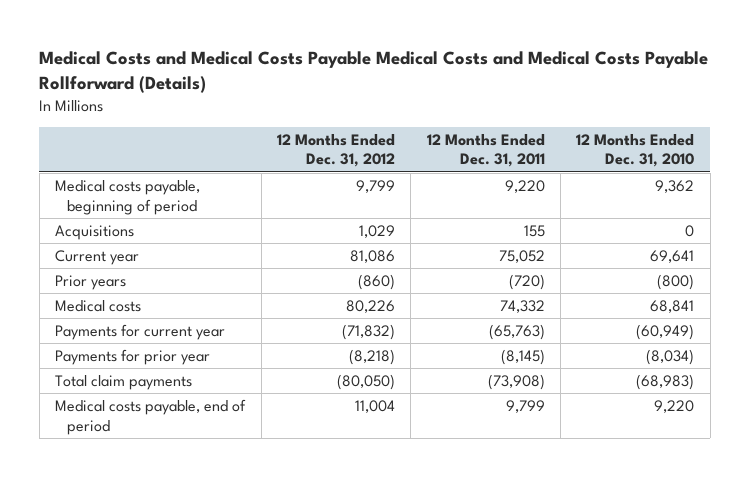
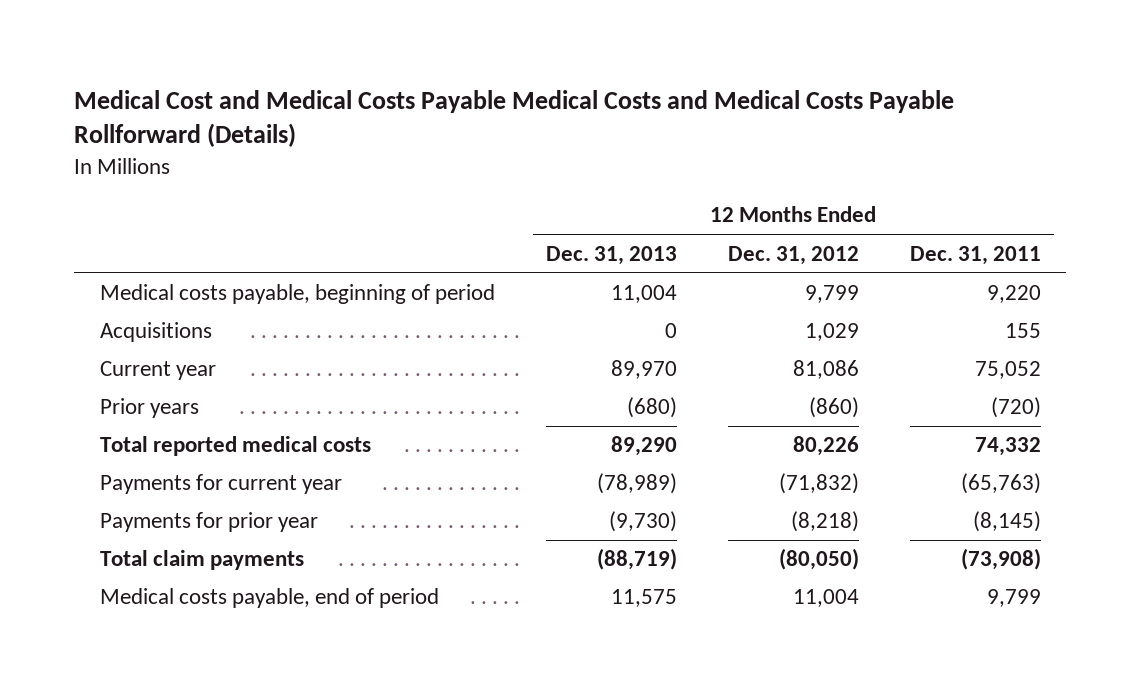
- Medical Costs and Medical Costs Payable Medical Costs and Medical Costs Payable Rollforward (Details)
+ Medical Cost and Medical Costs Payable Medical Costs and Medical Costs Payable Rollforward (Details)
- | 12 Months Ended Dec. 31, 2012 | 12 Months Ended Dec. 31, 2011 | 12 Months Ended Dec. 31, 2010
+ | 12 Months Ended Dec. 31, 2013 | 12 Months Ended Dec. 31, 2012 | 12 Months Ended Dec. 31, 2011
- Medical costs | 80,226 | 74,332 | 68,841
+ Total reported medical costs | 89,290 | 80,226 | 74,332

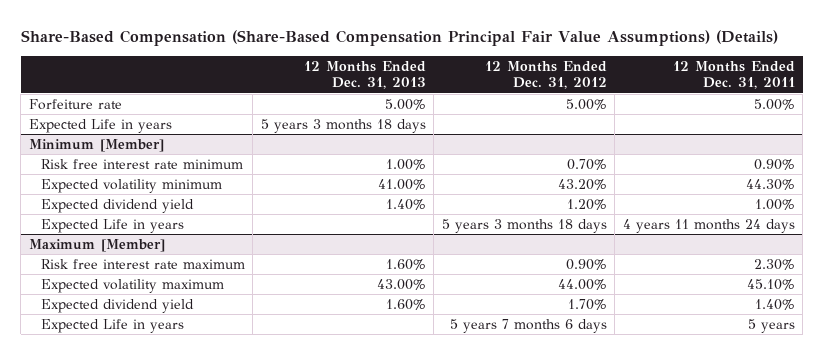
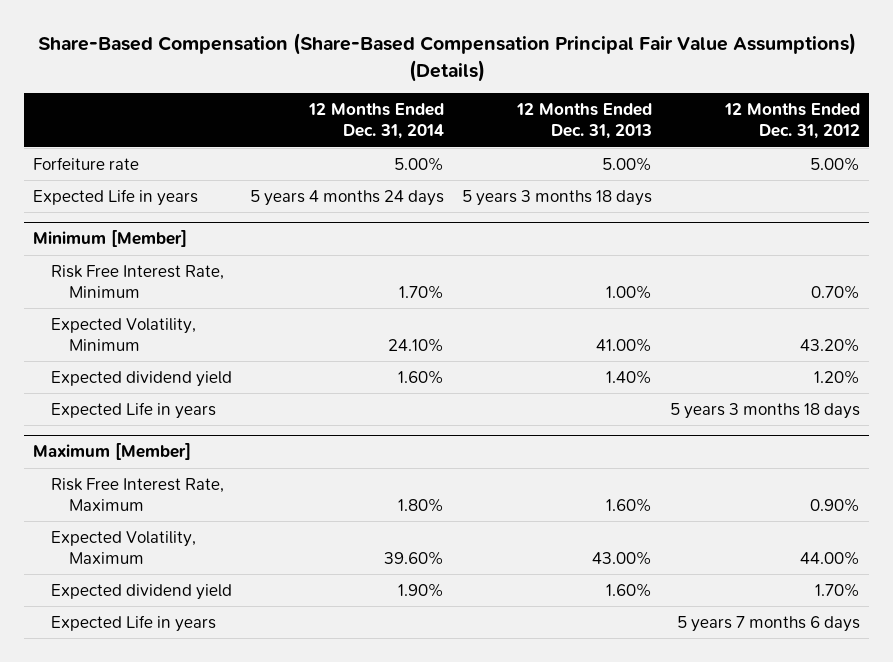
- | 12 Months Ended Dec. 31, 2013 | 12 Months Ended Dec. 31, 2012 | 12 Months Ended Dec. 31, 2011
+ | 12 Months Ended Dec. 31, 2014 | 12 Months Ended Dec. 31, 2013 | 12 Months Ended Dec. 31, 2012
@ Minimum [Member]
- Risk free interest rate minimum | 1.00% | 0.70% | 0.90%
- Expected volatility minimum | 41.00% | 43.20% | 44.30%
+ Risk Free Interest Rate, Minimum | 1.70% | 1.00% | 0.70%
+ Expected Volatility, Minimum | 24.10% | 41.00% | 43.20%
@ Maximum [Member]
- Risk free interest rate maximum | 1.60% | 0.90% | 2.30%
- Expected volatility maximum | 43.00% | 44.00% | 45.10%
+ Risk Free Interest Rate, Maximum | 1.80% | 1.60% | 0.90%
+ Expected Volatility, Maximum | 39.60% | 43.00% | 44.00%

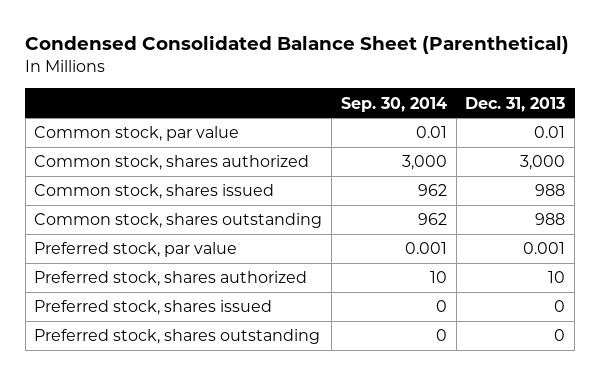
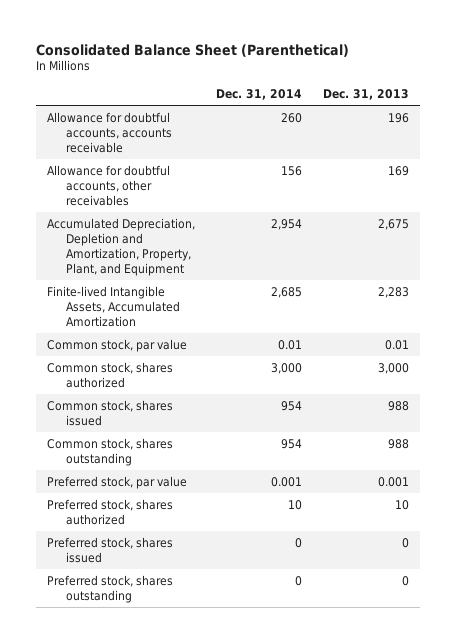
- Condensed Consolidated Balance Sheet (Parenthetical)
+ Consolidated Balance Sheet (Parenthetical)
- | Sep. 30, 2014 | Dec. 31, 2013
+ | Dec. 31, 2014 | Dec. 31, 2013
+ Allowance for doubtful accounts, accounts receivable | 260 | 196
+ Allowance for doubtful accounts, other receivables | 156 | 169
+ Accumulated Depreciation, Depletion and Amortization, Property, Plant, and Equipment | 2,954 | 2,675
+ Finite-lived Intangible Assets, Accumulated Amortization | 2,685 | 2,283

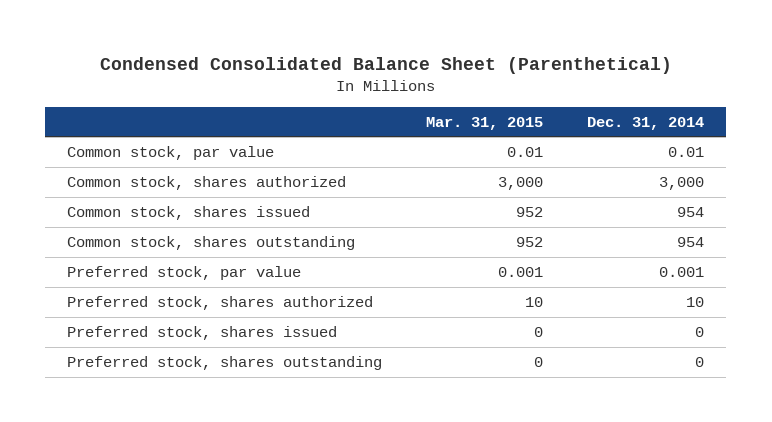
- Consolidated Balance Sheet (Parenthetical)
+ Condensed Consolidated Balance Sheet (Parenthetical)
- | Dec. 31, 2014 | Dec. 31, 2013
+ | Mar. 31, 2015 | Dec. 31, 2014
- Allowance for doubtful accounts, accounts receivable | 260 | 196
- Allowance for doubtful accounts, other receivables | 156 | 169
- Accumulated Depreciation, Depletion and Amortization, Property, Plant, and Equipment | 2,954 | 2,675
- Finite-lived Intangible Assets, Accumulated Amortization | 2,685 | 2,283

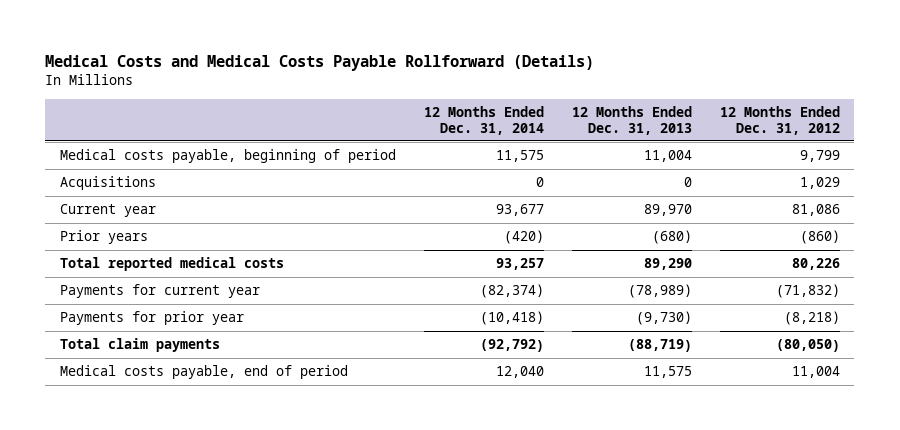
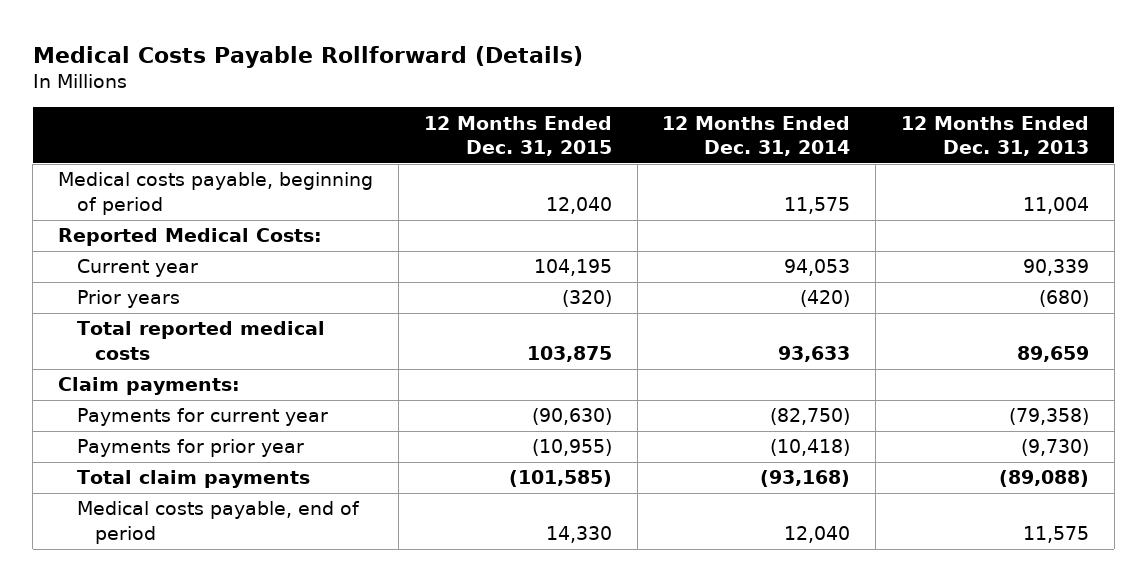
- Medical Costs and Medical Costs Payable Rollforward (Details)
+ Medical Costs Payable Rollforward (Details)
- | 12 Months Ended Dec. 31, 2014 | 12 Months Ended Dec. 31, 2013 | 12 Months Ended Dec. 31, 2012
+ | 12 Months Ended Dec. 31, 2015 | 12 Months Ended Dec. 31, 2014 | 12 Months Ended Dec. 31, 2013
- Acquisitions | 0 | 0 | 1,029
- Current year | 93,677 | 89,970 | 81,086
+ Reported Medical Costs:
+ Current year | 104,195 | 94,053 | 90,339
- Total reported medical costs | 93,257 | 89,290 | 80,226
- Payments for current year | (82,374) | (78,989) | (71,832)
+ Total reported medical costs | 103,875 | 93,633 | 89,659
+ Claim payments:
+ Payments for current year | (90,630) | (82,750) | (79,358)
- Total claim payments | (92,792) | (88,719) | (80,050)
+ Total claim payments | (101,585) | (93,168) | (89,088)

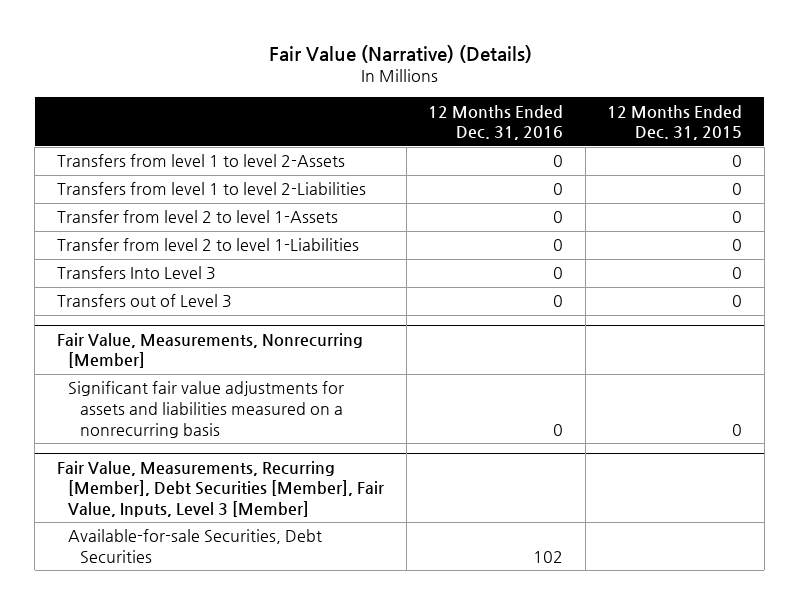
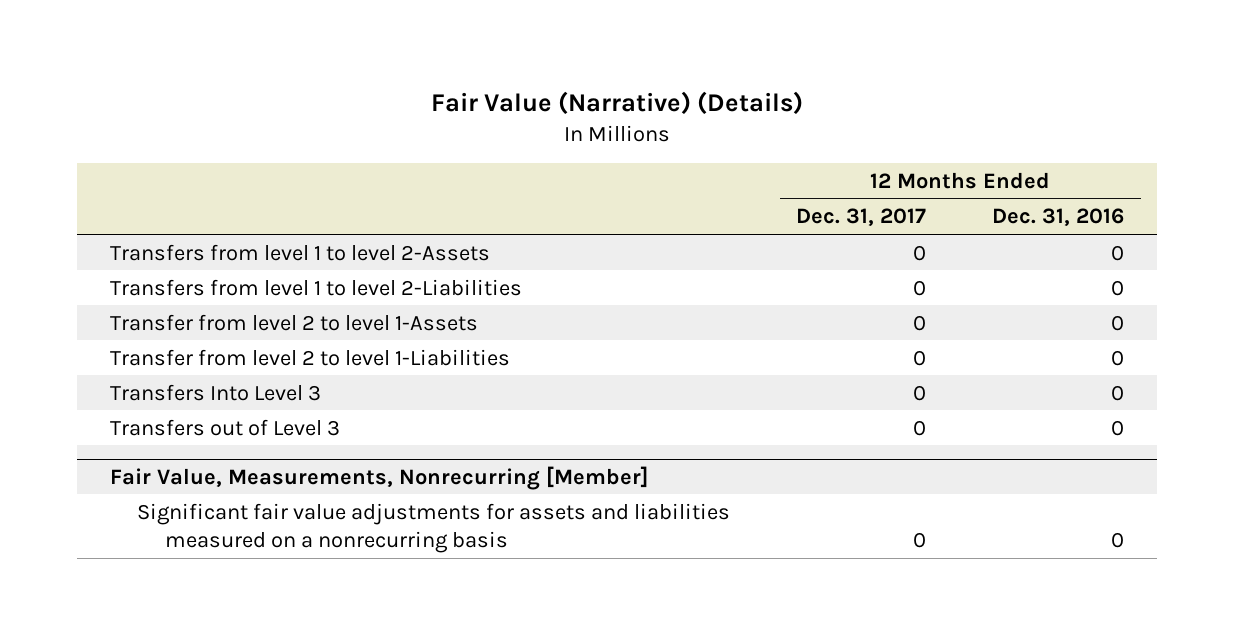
- | 12 Months Ended Dec. 31, 2016 | 12 Months Ended Dec. 31, 2015
+ | 12 Months Ended Dec. 31, 2017 | 12 Months Ended Dec. 31, 2016
- Fair Value, Measurements, Recurring [Member], Debt Securities [Member], Fair Value, Inputs, Level 3 [Member]
- Available-for-sale Securities, Debt Securities | 102 |

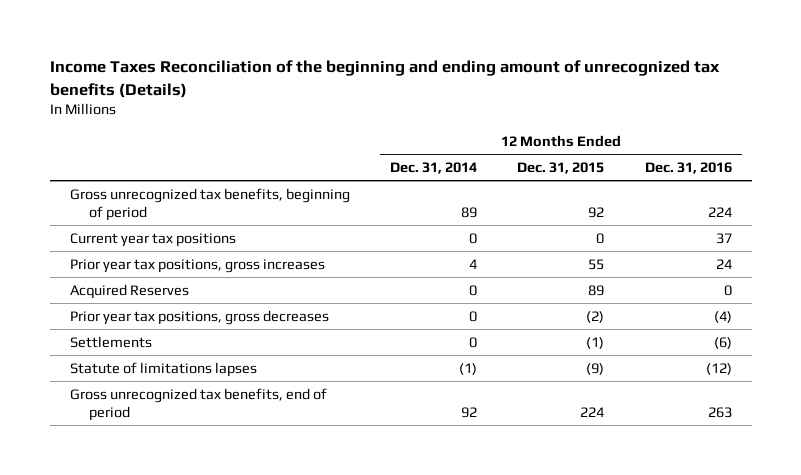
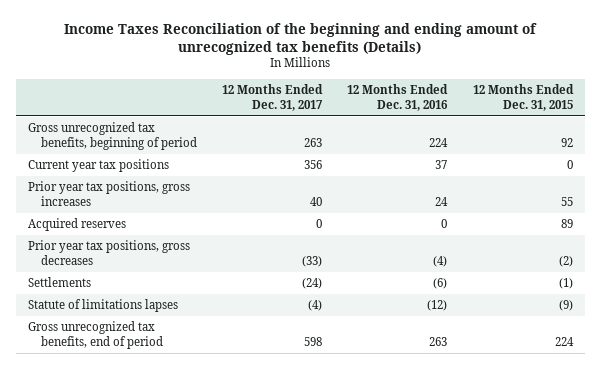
- | 12 Months Ended Dec. 31, 2014 | 12 Months Ended Dec. 31, 2015 | 12 Months Ended Dec. 31, 2016
+ | 12 Months Ended Dec. 31, 2017 | 12 Months Ended Dec. 31, 2016 | 12 Months Ended Dec. 31, 2015
- Acquired Reserves | 0 | 89 | 0
+ Acquired reserves | 0 | 0 | 89

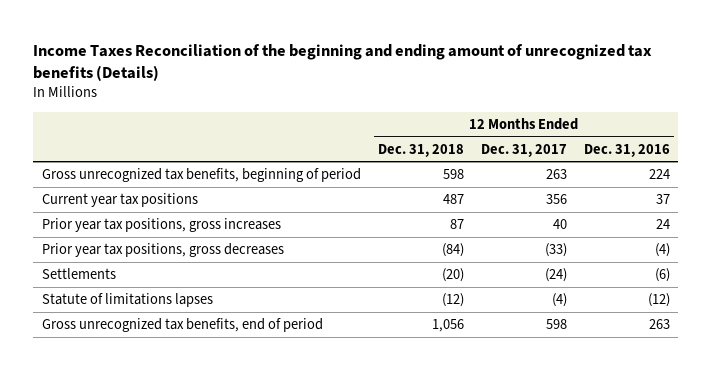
- | 12 Months Ended Dec. 31, 2017 | 12 Months Ended Dec. 31, 2016 | 12 Months Ended Dec. 31, 2015
+ | 12 Months Ended Dec. 31, 2018 | 12 Months Ended Dec. 31, 2017 | 12 Months Ended Dec. 31, 2016
- Acquired reserves | 0 | 0 | 89

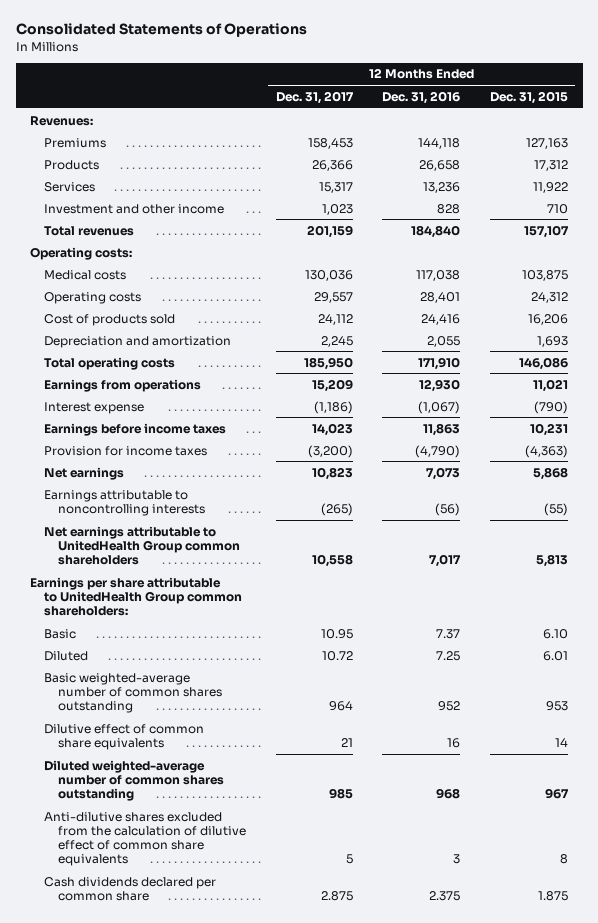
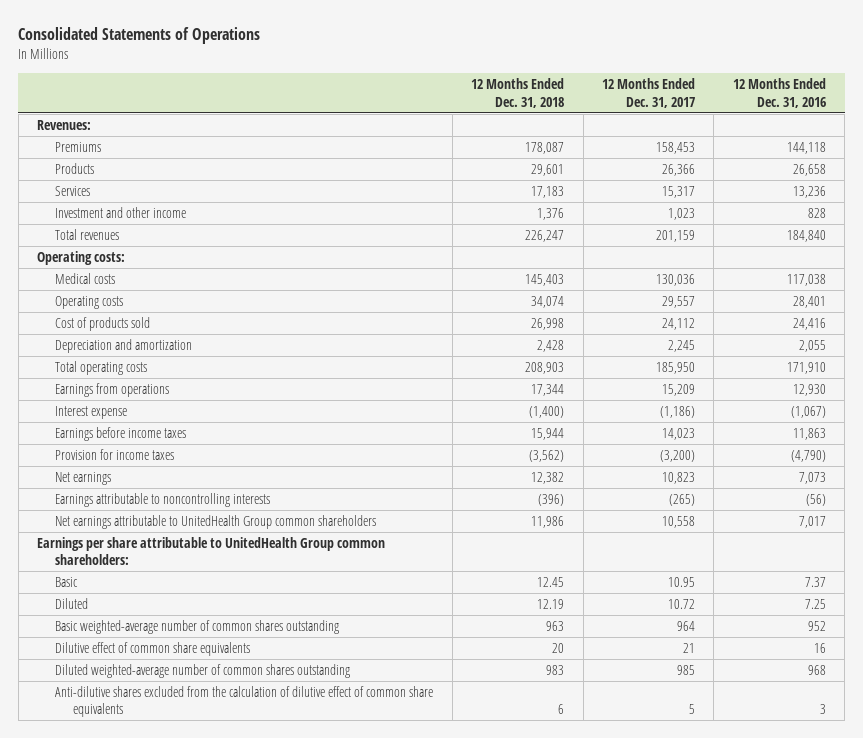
- | 12 Months Ended Dec. 31, 2017 | 12 Months Ended Dec. 31, 2016 | 12 Months Ended Dec. 31, 2015
+ | 12 Months Ended Dec. 31, 2018 | 12 Months Ended Dec. 31, 2017 | 12 Months Ended Dec. 31, 2016
- Cash dividends declared per common share | 2.875 | 2.375 | 1.875

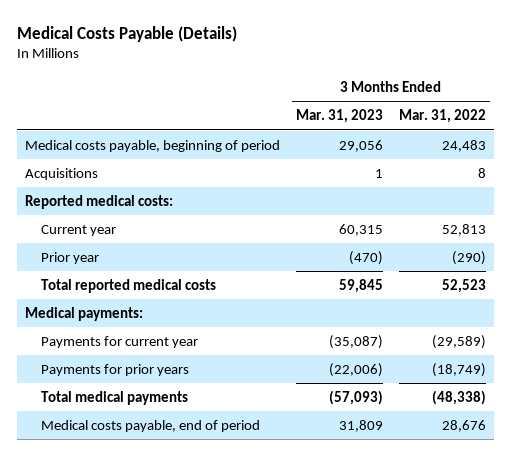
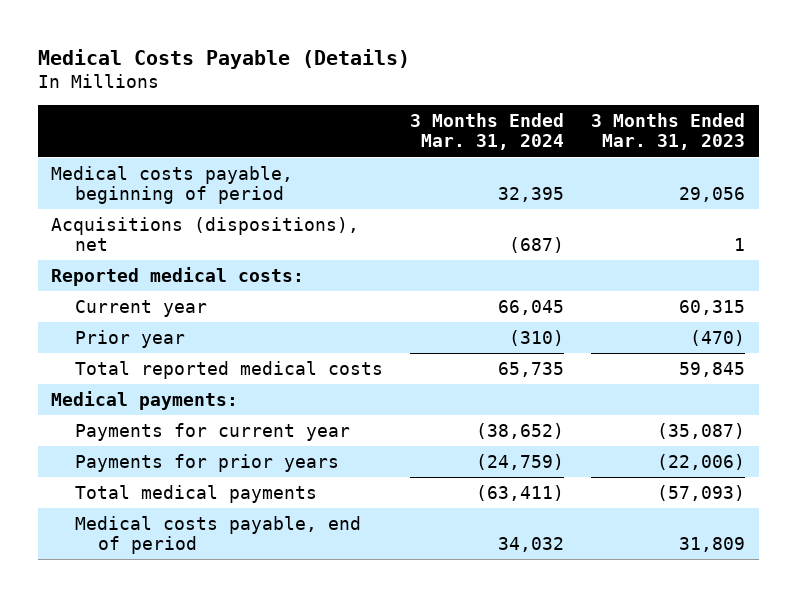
- | 3 Months Ended Mar. 31, 2023 | 3 Months Ended Mar. 31, 2022
+ | 3 Months Ended Mar. 31, 2024 | 3 Months Ended Mar. 31, 2023
- Acquisitions | 1 | 8
+ Acquisitions (dispositions), net | (687) | 1

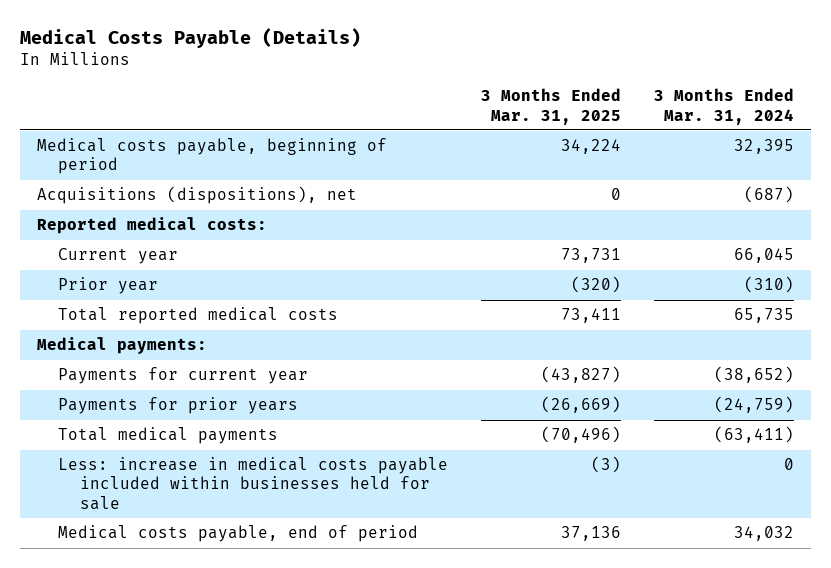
- | 3 Months Ended Mar. 31, 2024 | 3 Months Ended Mar. 31, 2023
+ | 3 Months Ended Mar. 31, 2025 | 3 Months Ended Mar. 31, 2024
+ Less: increase in medical costs payable included within businesses held for sale | (3) | 0

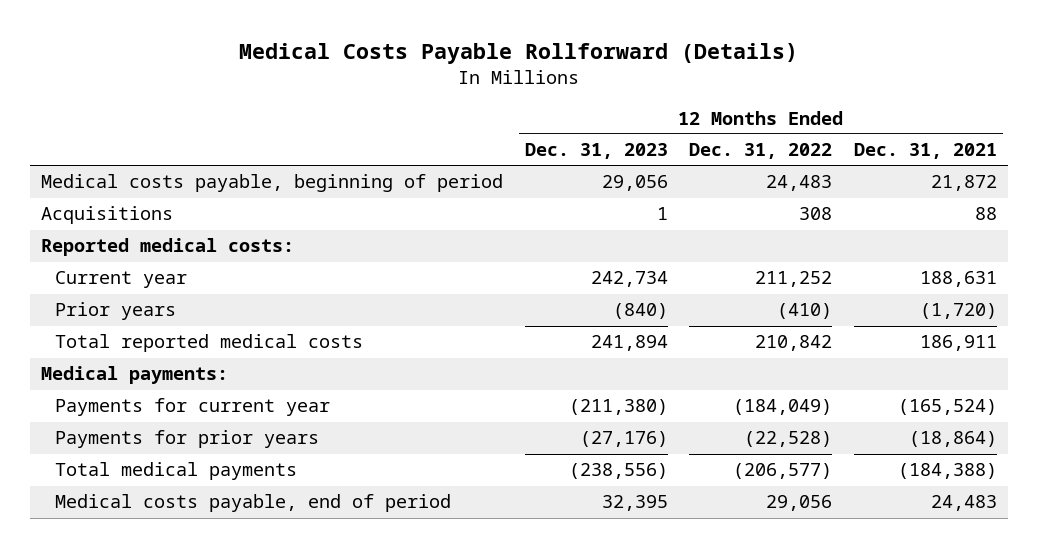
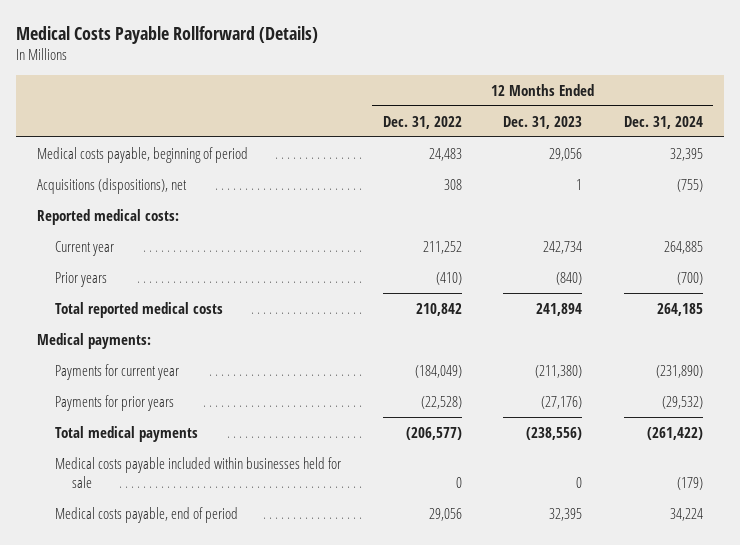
- | 12 Months Ended Dec. 31, 2023 | 12 Months Ended Dec. 31, 2022 | 12 Months Ended Dec. 31, 2021
+ | 12 Months Ended Dec. 31, 2022 | 12 Months Ended Dec. 31, 2023 | 12 Months Ended Dec. 31, 2024
- Acquisitions | 1 | 308 | 88
+ Acquisitions (dispositions), net | 308 | 1 | (755)
+ Medical costs payable included within businesses held for sale | 0 | 0 | (179)

